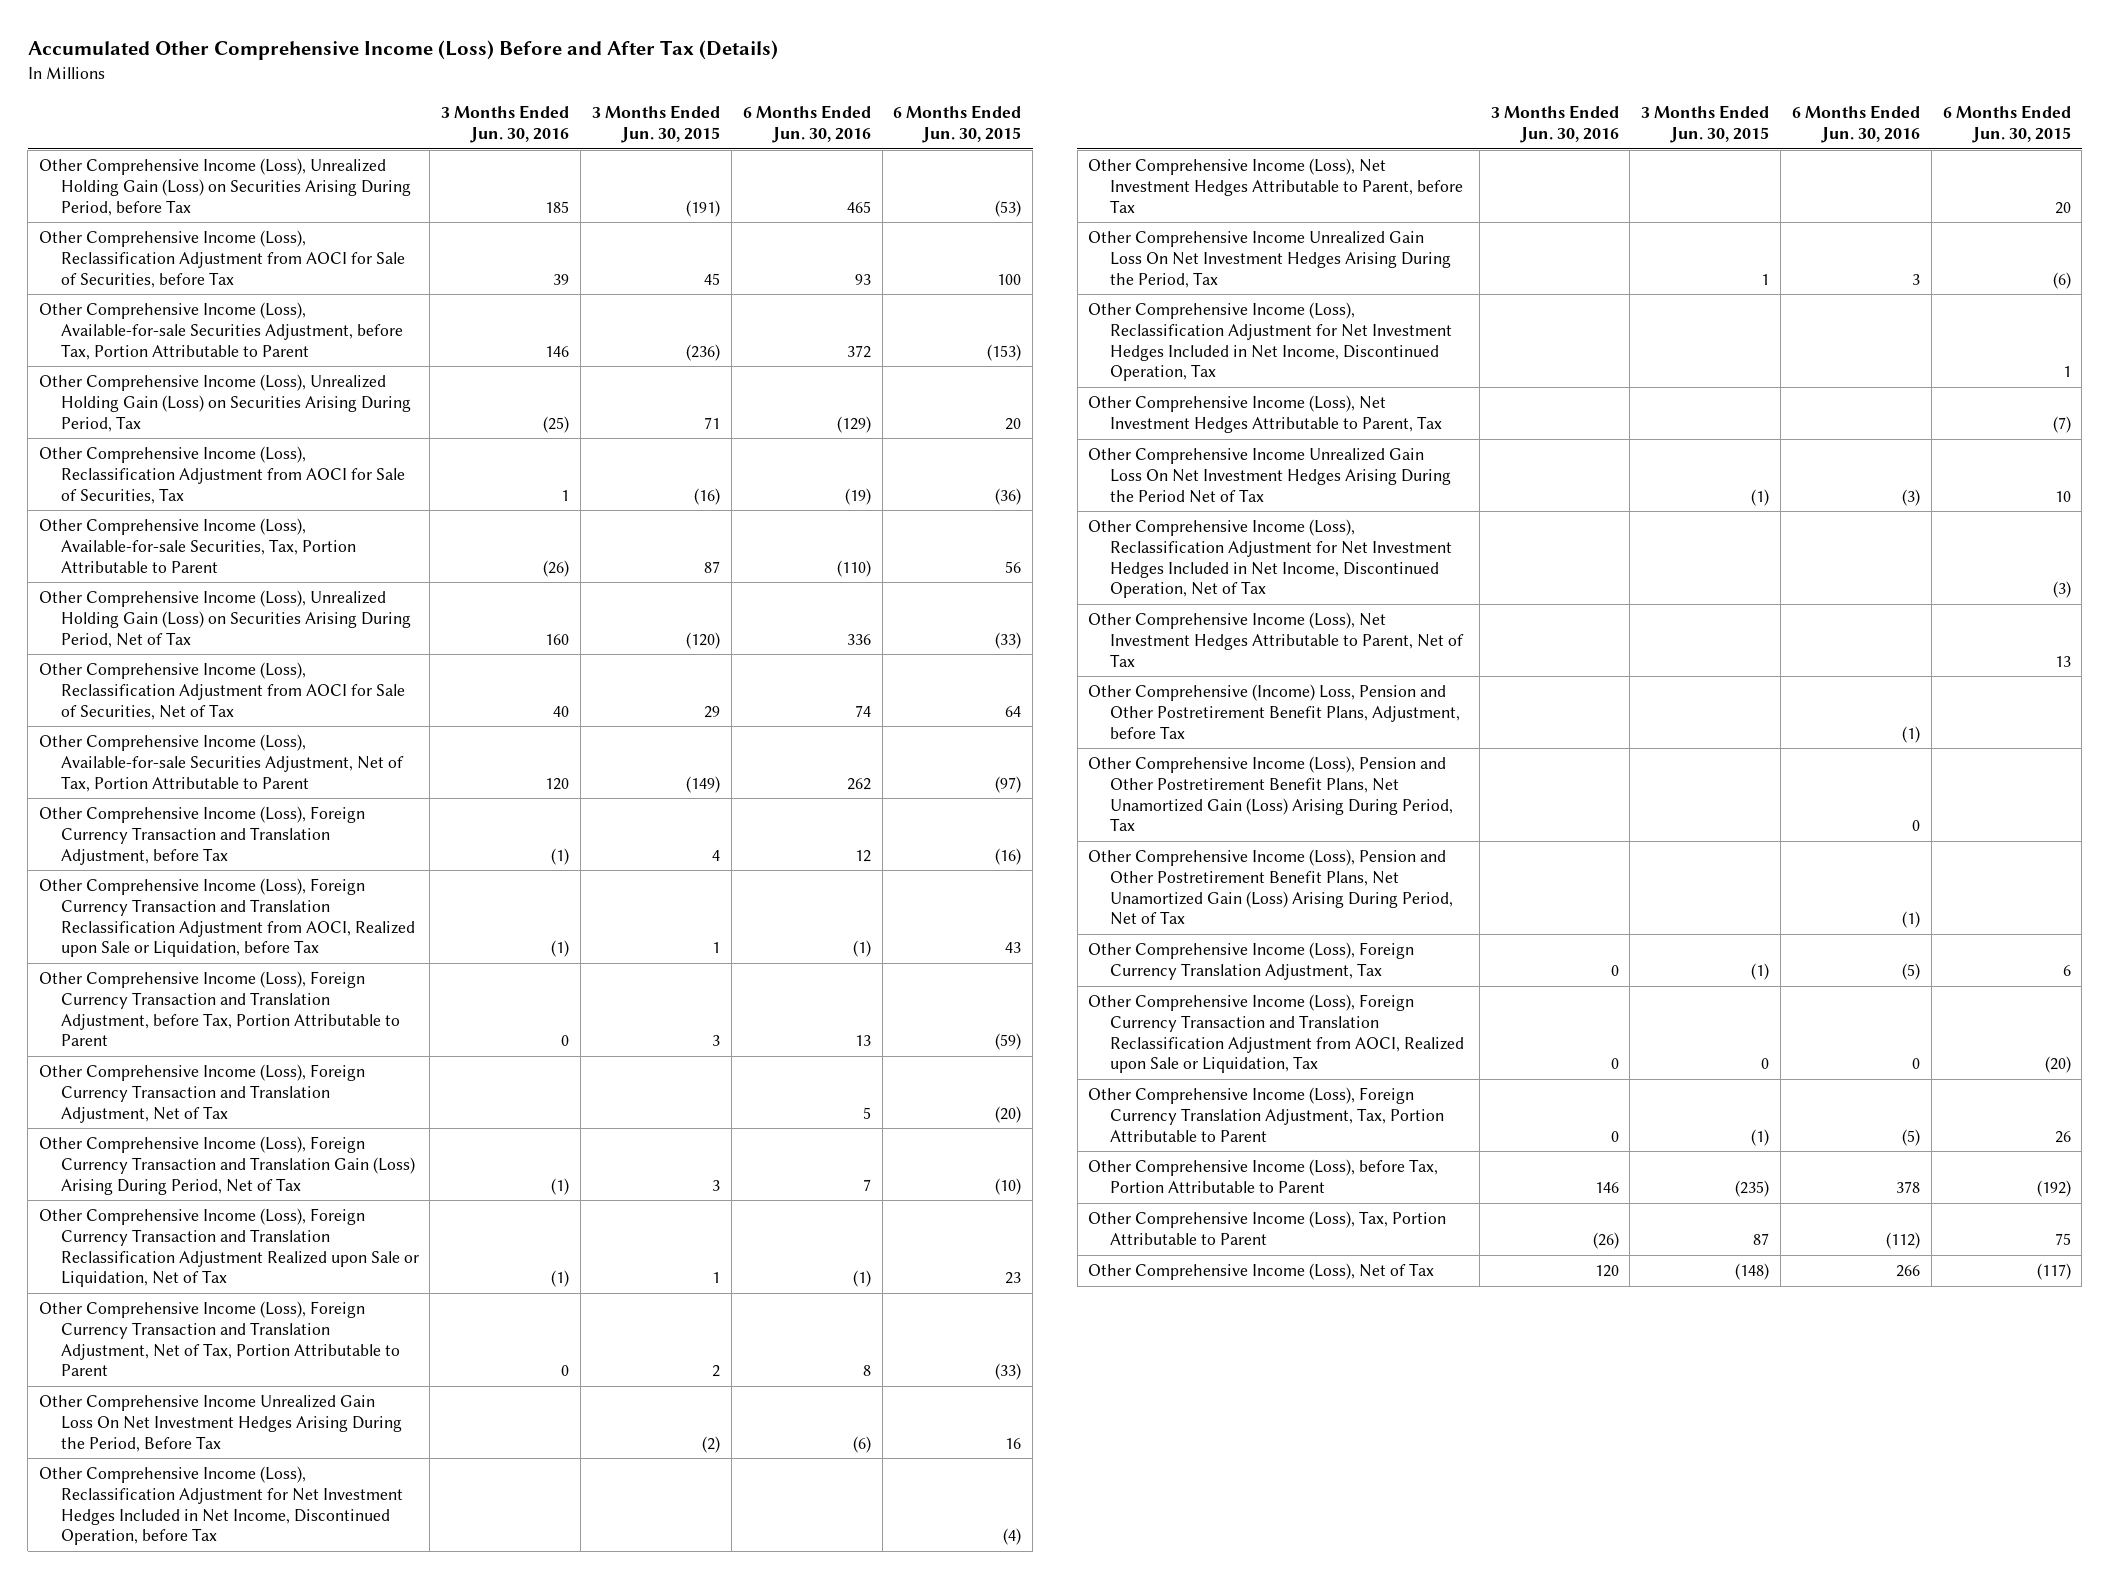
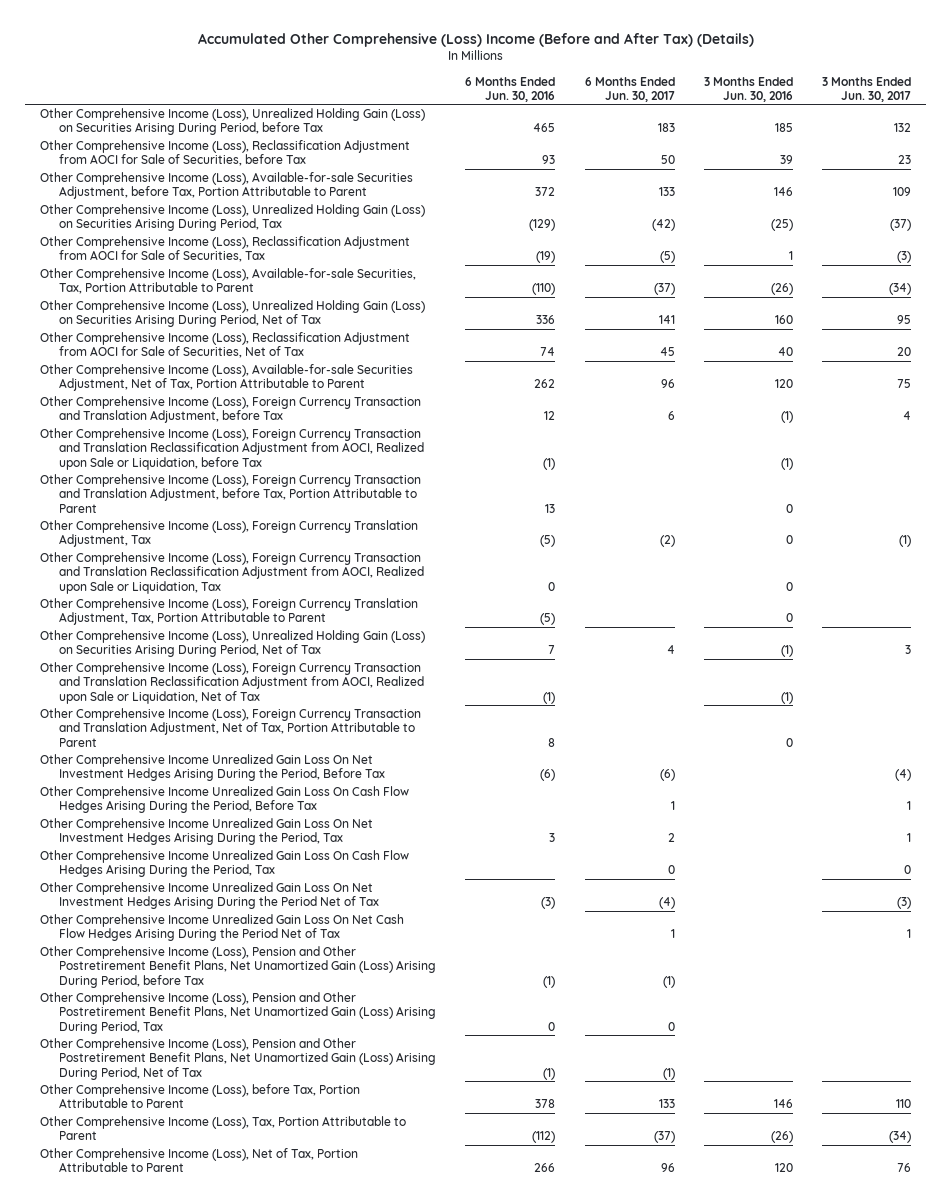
- Accumulated Other Comprehensive Income (Loss) Before and After Tax (Details)
+ Accumulated Other Comprehensive (Loss) Income (Before and After Tax) (Details)
- | 3 Months Ended Jun. 30, 2016 | 3 Months Ended Jun. 30, 2015 | 6 Months Ended Jun. 30, 2016 | 6 Months Ended Jun. 30, 2015
+ | 6 Months Ended Jun. 30, 2016 | 6 Months Ended Jun. 30, 2017 | 3 Months Ended Jun. 30, 2016 | 3 Months Ended Jun. 30, 2017
- Other Comprehensive Income (Loss), Foreign Currency Transaction and Translation Adjustment, Net of Tax | | | 5 | (20)
- Other Comprehensive Income (Loss), Foreign Currency Transaction and Translation Gain (Loss) Arising During Period, Net of Tax | (1) | 3 | 7 | (10)
- Other Comprehensive Income (Loss), Foreign Currency Transaction and Translation Reclassification Adjustment Realized upon Sale or Liquidation, Net of Tax | (1) | 1 | (1) | 23
moved up: Other Comprehensive Income (Loss), Foreign Currency Translation Adjustment, Tax | (5) | (2) | 0 | (1)
moved up: Other Comprehensive Income (Loss), Foreign Currency Transaction and Translation Reclassification Adjustment from AOCI, Realized upon Sale or Liquidation, Tax | 0 | | 0 |
moved up: Other Comprehensive Income (Loss), Foreign Currency Translation Adjustment, Tax, Portion Attributable to Parent | (5) | | 0 |
+ Other Comprehensive Income (Loss), Unrealized Holding Gain (Loss) on Securities Arising During Period, Net of Tax | 7 | 4 | (1) | 3
+ Other Comprehensive Income (Loss), Foreign Currency Transaction and Translation Reclassification Adjustment from AOCI, Realized upon Sale or Liquidation, Net of Tax | (1) | | (1) |
- Other Comprehensive Income (Loss), Reclassification Adjustment for Net Investment Hedges Included in Net Income, Discontinued Operation, before Tax | | | | (4)
- Other Comprehensive Income (Loss), Net Investment Hedges Attributable to Parent, before Tax | | | | 20
+ Other Comprehensive Income Unrealized Gain Loss On Cash Flow Hedges Arising During the Period, Before Tax | | 1 | | 1
- Other Comprehensive Income (Loss), Reclassification Adjustment for Net Investment Hedges Included in Net Income, Discontinued Operation, Tax | | | | 1
- Other Comprehensive Income (Loss), Net Investment Hedges Attributable to Parent, Tax | | | | (7)
+ Other Comprehensive Income Unrealized Gain Loss On Cash Flow Hedges Arising During the Period, Tax | | 0 | | 0
- Other Comprehensive Income (Loss), Reclassification Adjustment for Net Investment Hedges Included in Net Income, Discontinued Operation, Net of Tax | | | | (3)
- Other Comprehensive Income (Loss), Net Investment Hedges Attributable to Parent, Net of Tax | | | | 13
- Other Comprehensive (Income) Loss, Pension and Other Postretirement Benefit Plans, Adjustment, before Tax | | | (1) |
+ Other Comprehensive Income Unrealized Gain Loss On Net Cash Flow Hedges Arising During the Period Net of Tax | | 1 | | 1
+ Other Comprehensive Income (Loss), Pension and Other Postretirement Benefit Plans, Net Unamortized Gain (Loss) Arising During Period, before Tax | (1) | (1) | |
- Other Comprehensive Income (Loss), Net of Tax | 120 | (148) | 266 | (117)
+ Other Comprehensive Income (Loss), Net of Tax, Portion Attributable to Parent | 266 | 96 | 120 | 76

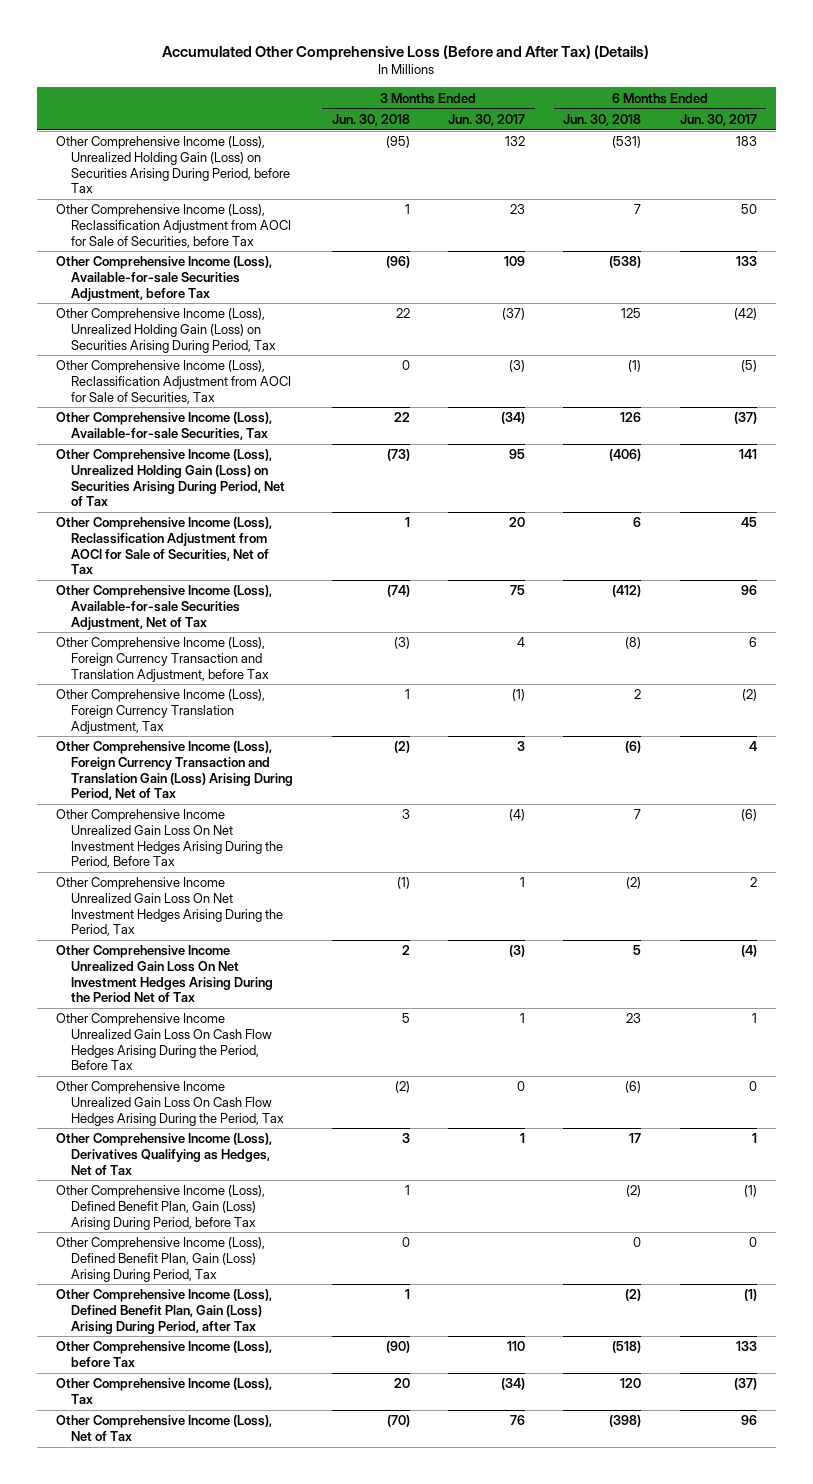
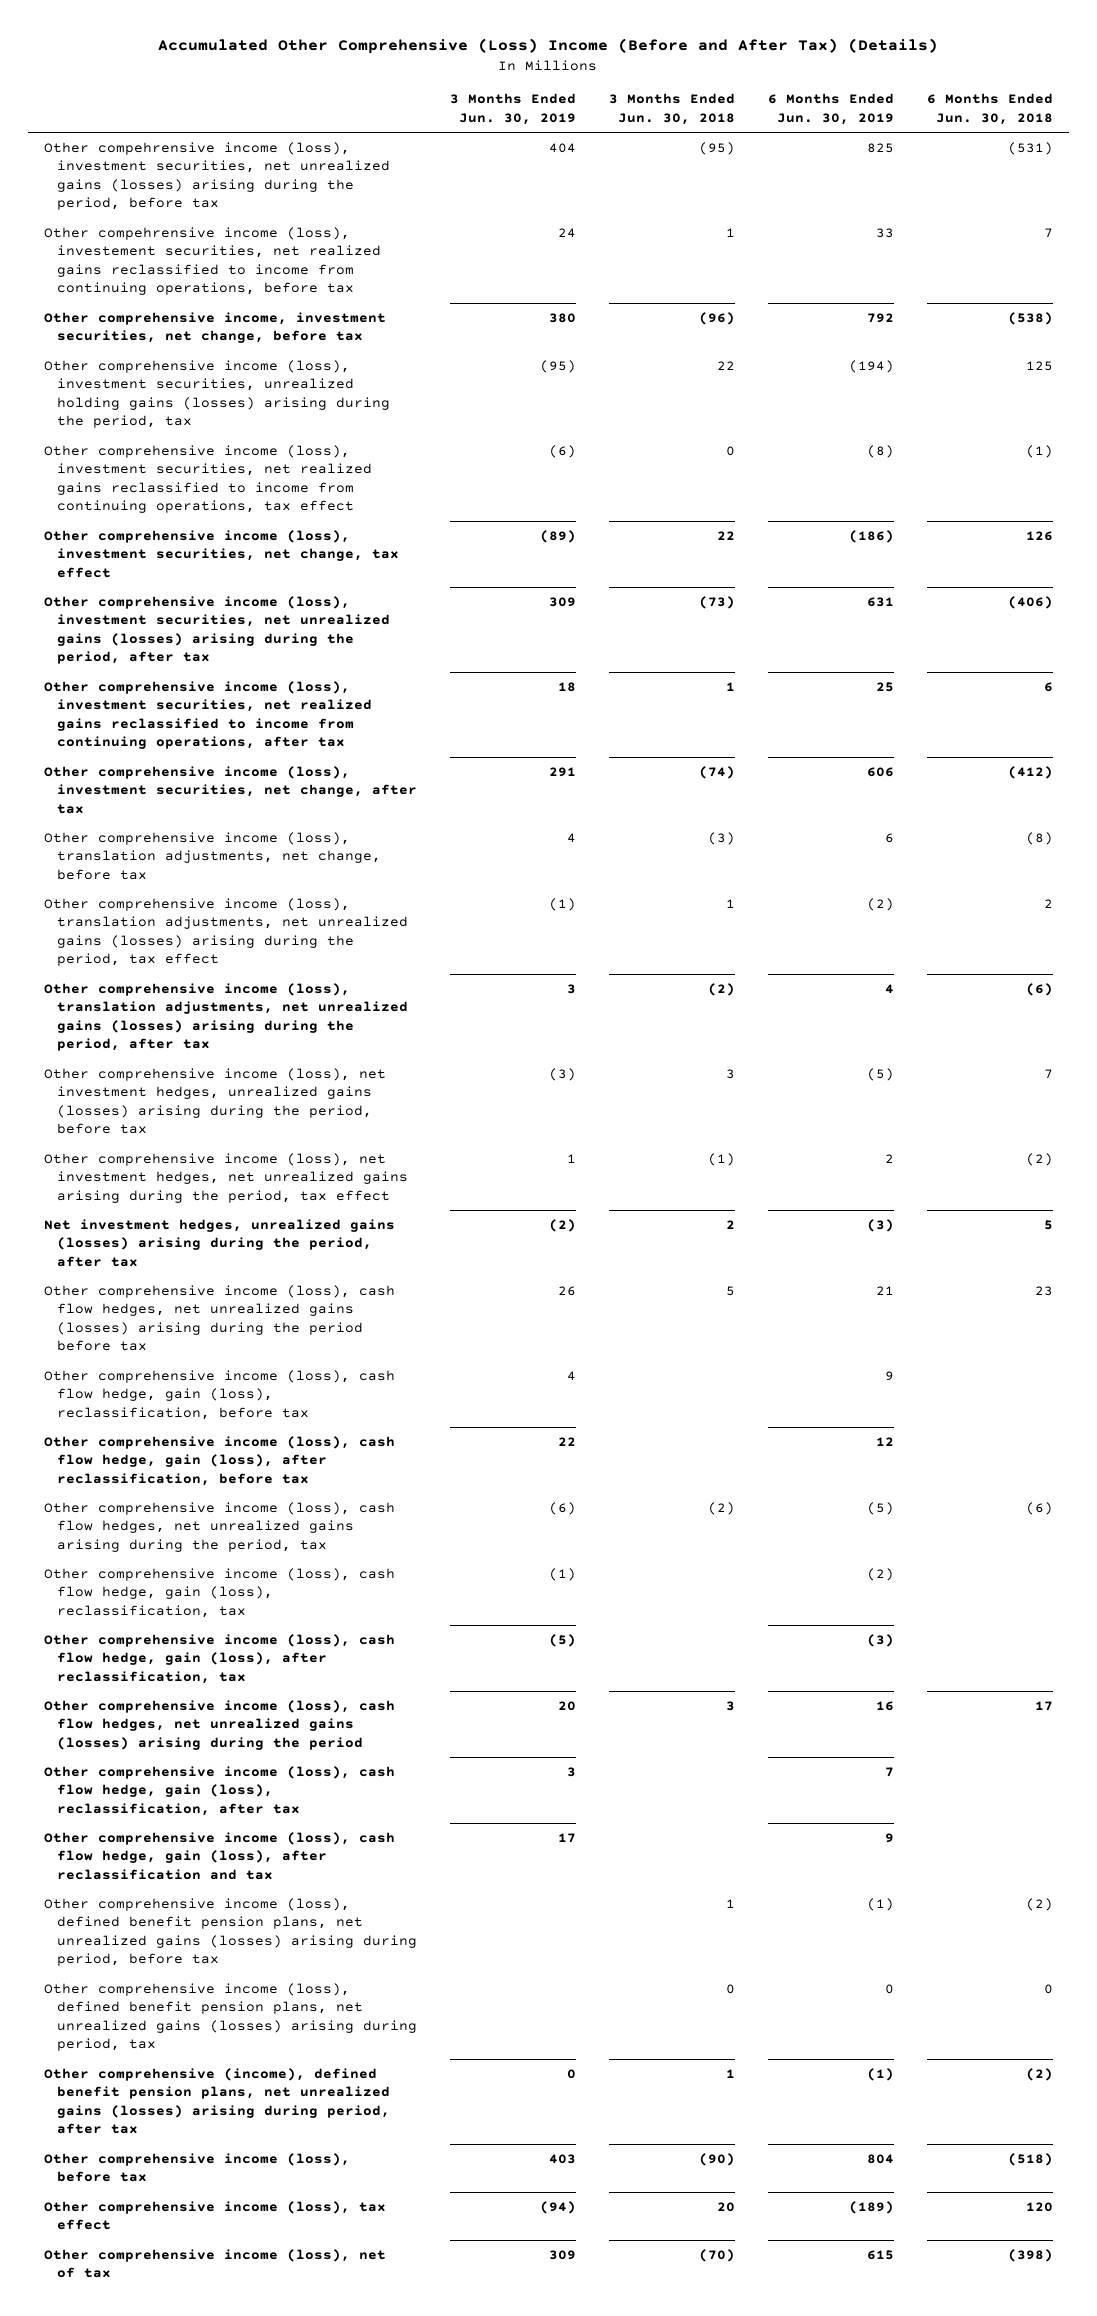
- Accumulated Other Comprehensive Loss (Before and After Tax) (Details)
+ Accumulated Other Comprehensive (Loss) Income (Before and After Tax) (Details)
- | 3 Months Ended Jun. 30, 2018 | 3 Months Ended Jun. 30, 2017 | 6 Months Ended Jun. 30, 2018 | 6 Months Ended Jun. 30, 2017
+ | 3 Months Ended Jun. 30, 2019 | 3 Months Ended Jun. 30, 2018 | 6 Months Ended Jun. 30, 2019 | 6 Months Ended Jun. 30, 2018
- Other Comprehensive Income (Loss), Unrealized Holding Gain (Loss) on Securities Arising During Period, before Tax | (95) | 132 | (531) | 183
- Other Comprehensive Income (Loss), Reclassification Adjustment from AOCI for Sale of Securities, before Tax | 1 | 23 | 7 | 50
- Other Comprehensive Income (Loss), Available-for-sale Securities Adjustment, before Tax | (96) | 109 | (538) | 133
- Other Comprehensive Income (Loss), Unrealized Holding Gain (Loss) on Securities Arising During Period, Tax | 22 | (37) | 125 | (42)
- Other Comprehensive Income (Loss), Reclassification Adjustment from AOCI for Sale of Securities, Tax | 0 | (3) | (1) | (5)
- Other Comprehensive Income (Loss), Available-for-sale Securities, Tax | 22 | (34) | 126 | (37)
- Other Comprehensive Income (Loss), Unrealized Holding Gain (Loss) on Securities Arising During Period, Net of Tax | (73) | 95 | (406) | 141
- Other Comprehensive Income (Loss), Reclassification Adjustment from AOCI for Sale of Securities, Net of Tax | 1 | 20 | 6 | 45
- Other Comprehensive Income (Loss), Available-for-sale Securities Adjustment, Net of Tax | (74) | 75 | (412) | 96
- Other Comprehensive Income (Loss), Foreign Currency Transaction and Translation Adjustment, before Tax | (3) | 4 | (8) | 6
- Other Comprehensive Income (Loss), Foreign Currency Translation Adjustment, Tax | 1 | (1) | 2 | (2)
- Other Comprehensive Income (Loss), Foreign Currency Transaction and Translation Gain (Loss) Arising During Period, Net of Tax | (2) | 3 | (6) | 4
- Other Comprehensive Income Unrealized Gain Loss On Net Investment Hedges Arising During the Period, Before Tax | 3 | (4) | 7 | (6)
- Other Comprehensive Income Unrealized Gain Loss On Net Investment Hedges Arising During the Period, Tax | (1) | 1 | (2) | 2
- Other Comprehensive Income Unrealized Gain Loss On Net Investment Hedges Arising During the Period Net of Tax | 2 | (3) | 5 | (4)
- Other Comprehensive Income Unrealized Gain Loss On Cash Flow Hedges Arising During the Period, Before Tax | 5 | 1 | 23 | 1
- Other Comprehensive Income Unrealized Gain Loss On Cash Flow Hedges Arising During the Period, Tax | (2) | 0 | (6) | 0
- Other Comprehensive Income (Loss), Derivatives Qualifying as Hedges, Net of Tax | 3 | 1 | 17 | 1
- Other Comprehensive Income (Loss), Defined Benefit Plan, Gain (Loss) Arising During Period, before Tax | 1 | | (2) | (1)
- Other Comprehensive Income (Loss), Defined Benefit Plan, Gain (Loss) Arising During Period, Tax | 0 | | 0 | 0
- Other Comprehensive Income (Loss), Defined Benefit Plan, Gain (Loss) Arising During Period, after Tax | 1 | | (2) | (1)
- Other Comprehensive Income (Loss), before Tax | (90) | 110 | (518) | 133
- Other Comprehensive Income (Loss), Tax | 20 | (34) | 120 | (37)
- Other Comprehensive Income (Loss), Net of Tax | (70) | 76 | (398) | 96
+ Other compehrensive income (loss), investment securities, net unrealized gains (losses) arising during the period, before tax | 404 | (95) | 825 | (531)
+ Other compehrensive income (loss), investement securities, net realized gains reclassified to income from continuing operations, before tax | 24 | 1 | 33 | 7
+ Other comprehensive income, investment securities, net change, before tax | 380 | (96) | 792 | (538)
+ Other comprehensive income (loss), investment securities, unrealized holding gains (losses) arising during the period, tax | (95) | 22 | (194) | 125
+ Other comprehensive income (loss), investment securities, net realized gains reclassified to income from continuing operations, tax effect | (6) | 0 | (8) | (1)
+ Other comprehensive income (loss), investment securities, net change, tax effect | (89) | 22 | (186) | 126
+ Other comprehensive income (loss), investment securities, net unrealized gains (losses) arising during the period, after tax | 309 | (73) | 631 | (406)
+ Other comprehensive income (loss), investment securities, net realized gains reclassified to income from continuing operations, after tax | 18 | 1 | 25 | 6
+ Other comprehensive income (loss), investment securities, net change, after tax | 291 | (74) | 606 | (412)
+ Other comprehensive income (loss), translation adjustments, net change, before tax | 4 | (3) | 6 | (8)
+ Other comprehensive income (loss), translation adjustments, net unrealized gains (losses) arising during the period, tax effect | (1) | 1 | (2) | 2
+ Other comprehensive income (loss), translation adjustments, net unrealized gains (losses) arising during the period, after tax | 3 | (2) | 4 | (6)
+ Other comprehensive income (loss), net investment hedges, unrealized gains (losses) arising during the period, before tax | (3) | 3 | (5) | 7
+ Other comprehensive income (loss), net investment hedges, net unrealized gains arising during the period, tax effect | 1 | (1) | 2 | (2)
+ Net investment hedges, unrealized gains (losses) arising during the period, after tax | (2) | 2 | (3) | 5
+ Other comprehensive income (loss), cash flow hedges, net unrealized gains (losses) arising during the period before tax | 26 | 5 | 21 | 23
+ Other comprehensive income (loss), cash flow hedge, gain (loss), reclassification, before tax | 4 | | 9 |
+ Other comprehensive income (loss), cash flow hedge, gain (loss), after reclassification, before tax | 22 | | 12 |
+ Other comprehensive income (loss), cash flow hedges, net unrealized gains arising during the period, tax | (6) | (2) | (5) | (6)
+ Other comprehensive income (loss), cash flow hedge, gain (loss), reclassification, tax | (1) | | (2) |
+ Other comprehensive income (loss), cash flow hedge, gain (loss), after reclassification, tax | (5) | | (3) |
+ Other comprehensive income (loss), cash flow hedges, net unrealized gains (losses) arising during the period | 20 | 3 | 16 | 17
+ Other comprehensive income (loss), cash flow hedge, gain (loss), reclassification, after tax | 3 | | 7 |
+ Other comprehensive income (loss), cash flow hedge, gain (loss), after reclassification and tax | 17 | | 9 |
+ Other comprehensive income (loss), defined benefit pension plans, net unrealized gains (losses) arising during period, before tax | | 1 | (1) | (2)
+ Other comprehensive income (loss), defined benefit pension plans, net unrealized gains (losses) arising during period, tax | | 0 | 0 | 0
+ Other comprehensive (income), defined benefit pension plans, net unrealized gains (losses) arising during period, after tax | 0 | 1 | (1) | (2)
+ Other comprehensive income (loss), before tax | 403 | (90) | 804 | (518)
+ Other comprehensive income (loss), tax effect | (94) | 20 | (189) | 120
+ Other comprehensive income (loss), net of tax | 309 | (70) | 615 | (398)

